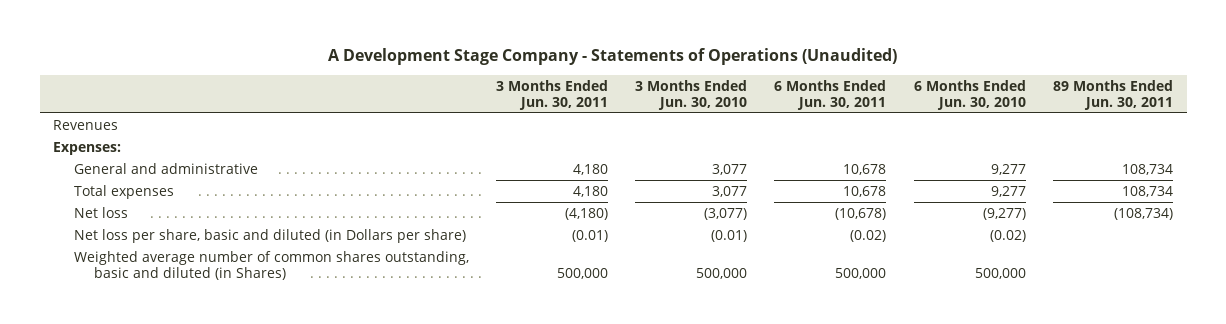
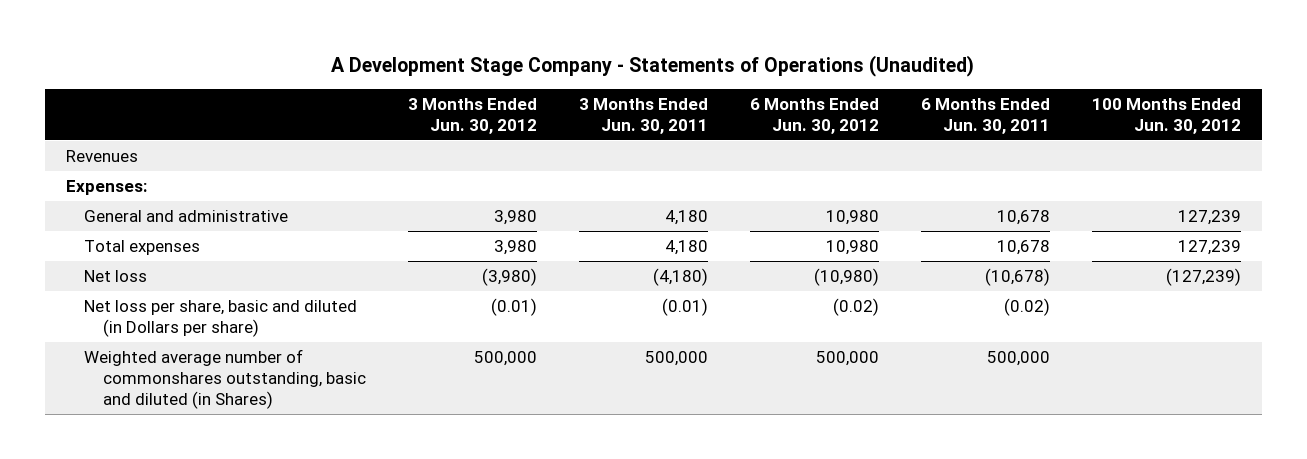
- | 3 Months Ended Jun. 30, 2011 | 3 Months Ended Jun. 30, 2010 | 6 Months Ended Jun. 30, 2011 | 6 Months Ended Jun. 30, 2010 | 89 Months Ended Jun. 30, 2011
+ | 3 Months Ended Jun. 30, 2012 | 3 Months Ended Jun. 30, 2011 | 6 Months Ended Jun. 30, 2012 | 6 Months Ended Jun. 30, 2011 | 100 Months Ended Jun. 30, 2012
- Weighted average number of common shares outstanding, basic and diluted (in Shares) | 500,000 | 500,000 | 500,000 | 500,000 |
+ Weighted average number of commonshares outstanding, basic and diluted (in Shares) | 500,000 | 500,000 | 500,000 | 500,000 |

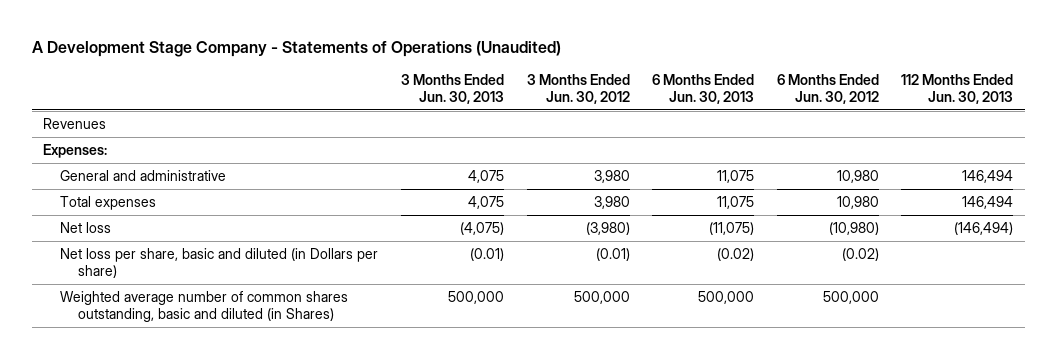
- | 3 Months Ended Jun. 30, 2012 | 3 Months Ended Jun. 30, 2011 | 6 Months Ended Jun. 30, 2012 | 6 Months Ended Jun. 30, 2011 | 100 Months Ended Jun. 30, 2012
+ | 3 Months Ended Jun. 30, 2013 | 3 Months Ended Jun. 30, 2012 | 6 Months Ended Jun. 30, 2013 | 6 Months Ended Jun. 30, 2012 | 112 Months Ended Jun. 30, 2013
- Weighted average number of commonshares outstanding, basic and diluted (in Shares) | 500,000 | 500,000 | 500,000 | 500,000 |
+ Weighted average number of common shares outstanding, basic and diluted (in Shares) | 500,000 | 500,000 | 500,000 | 500,000 |

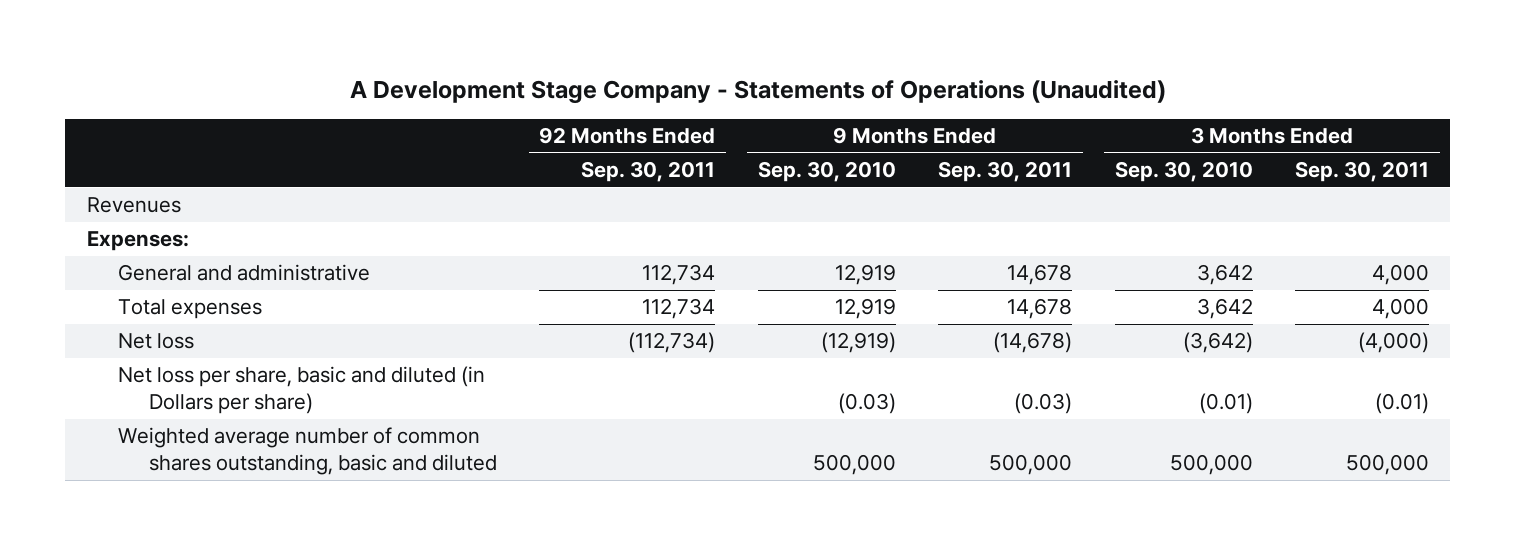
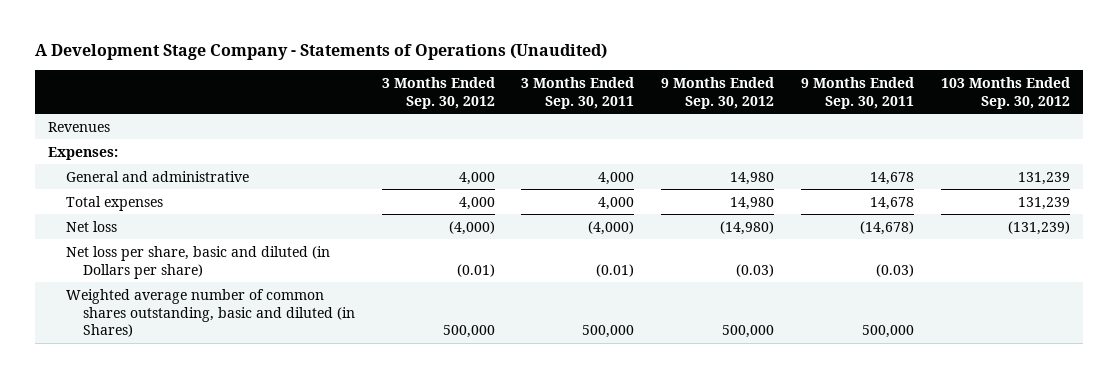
- | 92 Months Ended Sep. 30, 2011 | 9 Months Ended Sep. 30, 2010 | 9 Months Ended Sep. 30, 2011 | 3 Months Ended Sep. 30, 2010 | 3 Months Ended Sep. 30, 2011
+ | 3 Months Ended Sep. 30, 2012 | 3 Months Ended Sep. 30, 2011 | 9 Months Ended Sep. 30, 2012 | 9 Months Ended Sep. 30, 2011 | 103 Months Ended Sep. 30, 2012
- Weighted average number of common shares outstanding, basic and diluted | | 500,000 | 500,000 | 500,000 | 500,000
+ Weighted average number of common shares outstanding, basic and diluted (in Shares) | 500,000 | 500,000 | 500,000 | 500,000 |

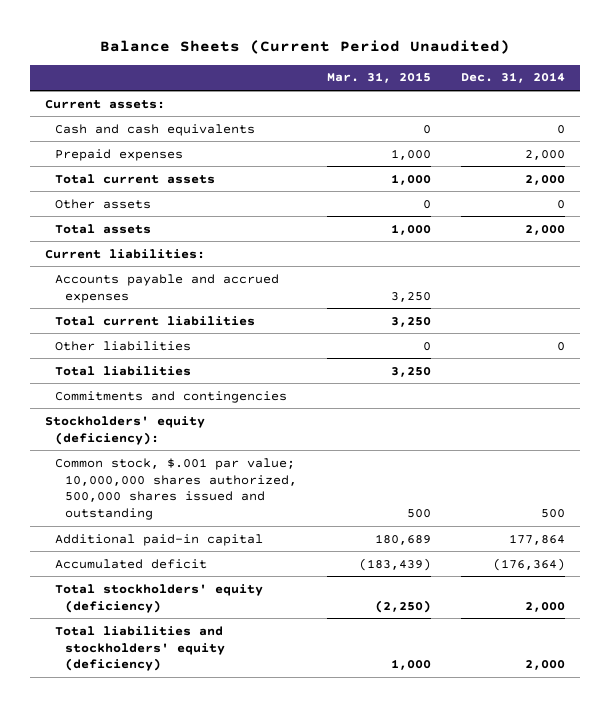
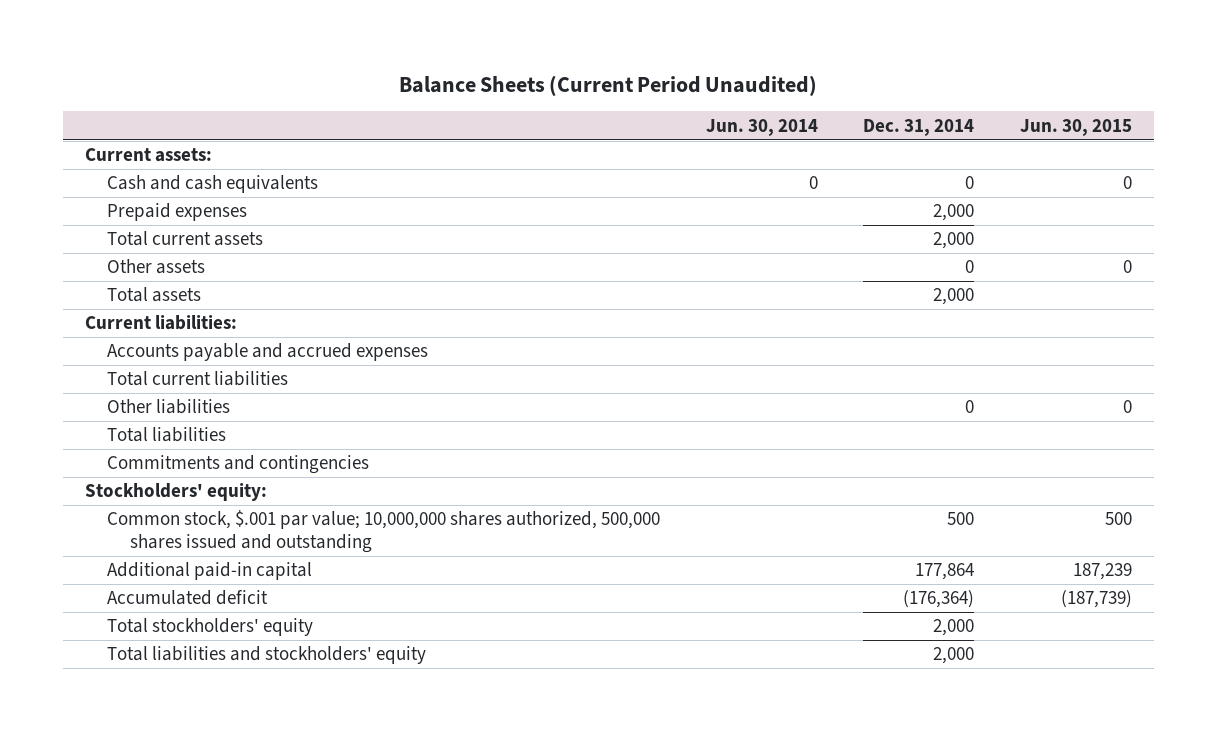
- | Mar. 31, 2015 | Dec. 31, 2014
+ | Jun. 30, 2014 | Dec. 31, 2014 | Jun. 30, 2015
- Stockholders' equity (deficiency):
+ Stockholders' equity:
- Total stockholders' equity (deficiency) | (2,250) | 2,000
- Total liabilities and stockholders' equity (deficiency) | 1,000 | 2,000
+ Total stockholders' equity | | 2,000 |
+ Total liabilities and stockholders' equity | | 2,000 |

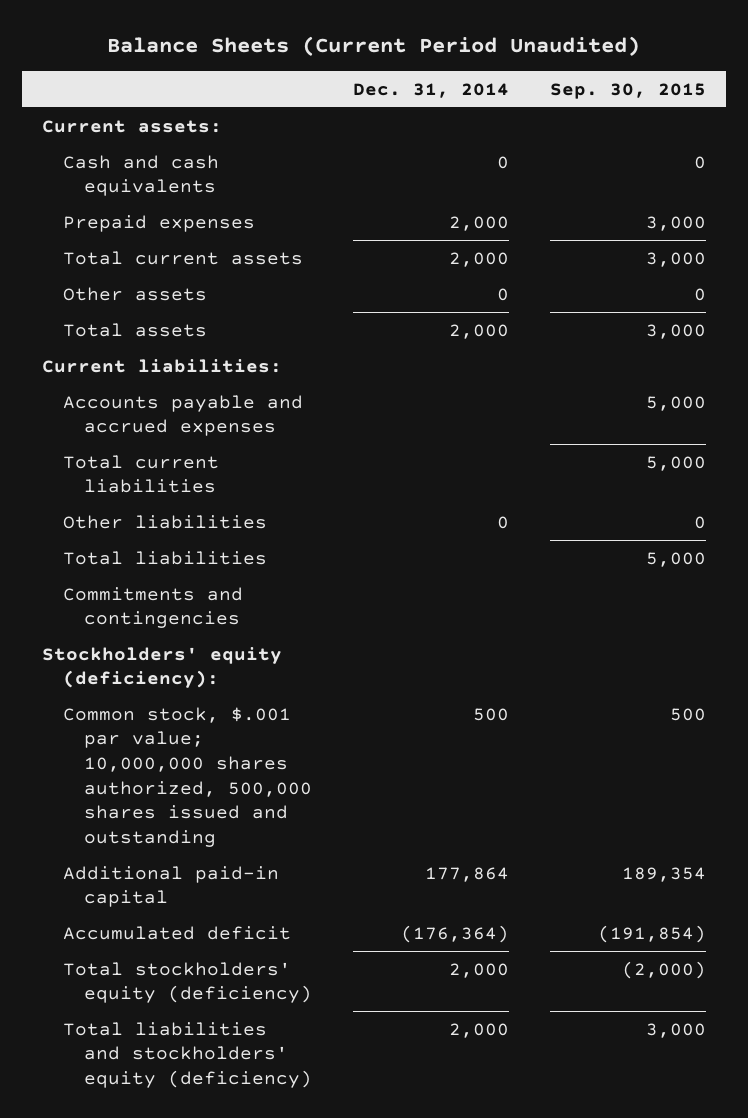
- | Jun. 30, 2014 | Dec. 31, 2014 | Jun. 30, 2015
+ | Dec. 31, 2014 | Sep. 30, 2015
- Stockholders' equity:
+ Stockholders' equity (deficiency):
- Total stockholders' equity | | 2,000 |
- Total liabilities and stockholders' equity | | 2,000 |
+ Total stockholders' equity (deficiency) | 2,000 | (2,000)
+ Total liabilities and stockholders' equity (deficiency) | 2,000 | 3,000

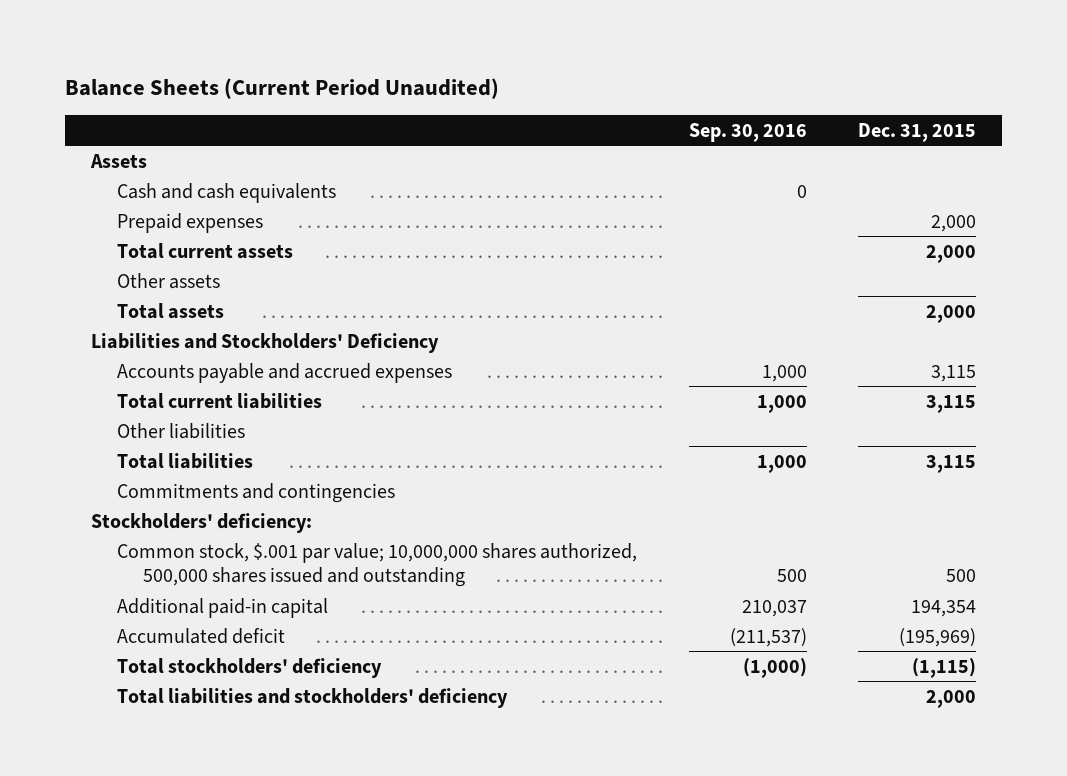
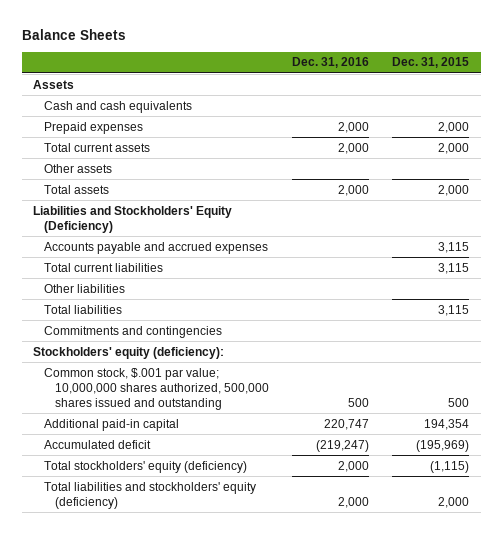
- Balance Sheets (Current Period Unaudited)
+ Balance Sheets
- | Sep. 30, 2016 | Dec. 31, 2015
+ | Dec. 31, 2016 | Dec. 31, 2015
- Liabilities and Stockholders' Deficiency
+ Liabilities and Stockholders' Equity (Deficiency)
- Stockholders' deficiency:
+ Stockholders' equity (deficiency):
- Total stockholders' deficiency | (1,000) | (1,115)
- Total liabilities and stockholders' deficiency | | 2,000
+ Total stockholders' equity (deficiency) | 2,000 | (1,115)
+ Total liabilities and stockholders' equity (deficiency) | 2,000 | 2,000

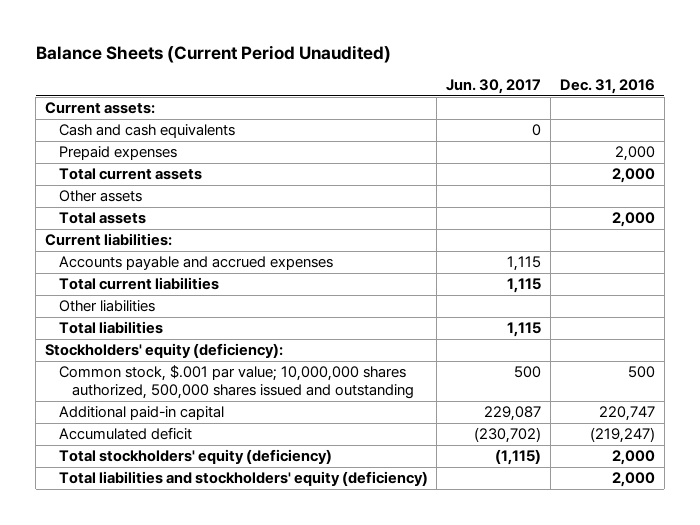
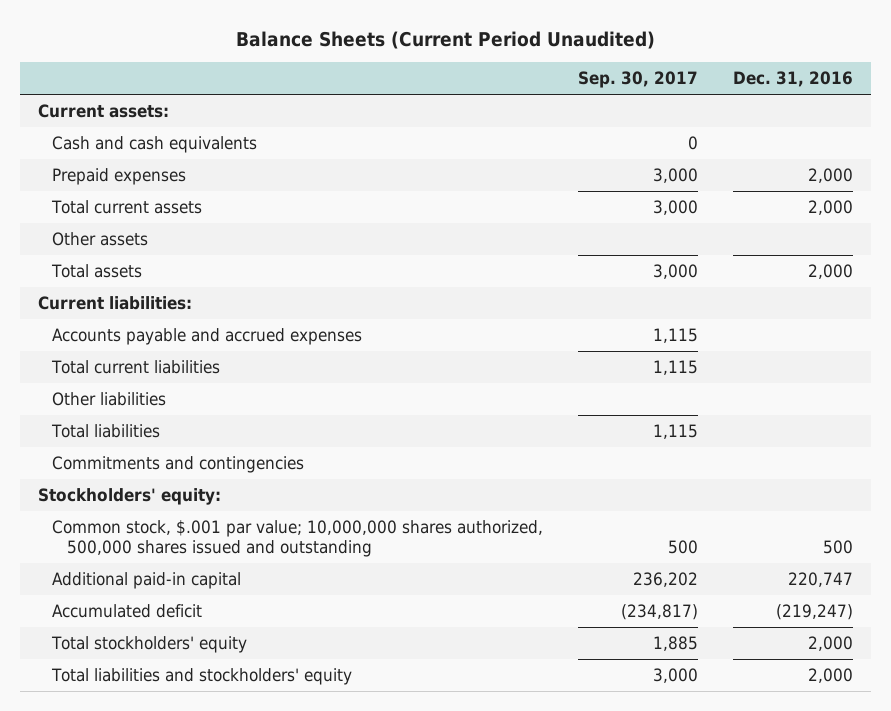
- | Jun. 30, 2017 | Dec. 31, 2016
+ | Sep. 30, 2017 | Dec. 31, 2016
- Stockholders' equity (deficiency):
+ Commitments and contingencies
+ Stockholders' equity:
- Total stockholders' equity (deficiency) | (1,115) | 2,000
- Total liabilities and stockholders' equity (deficiency) | | 2,000
+ Total stockholders' equity | 1,885 | 2,000
+ Total liabilities and stockholders' equity | 3,000 | 2,000

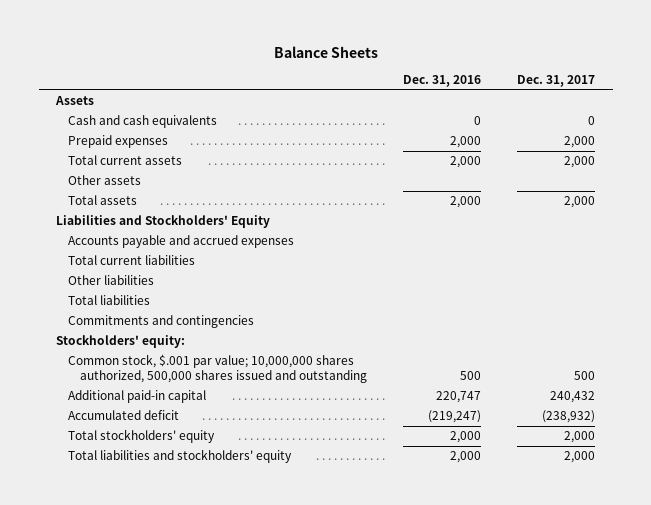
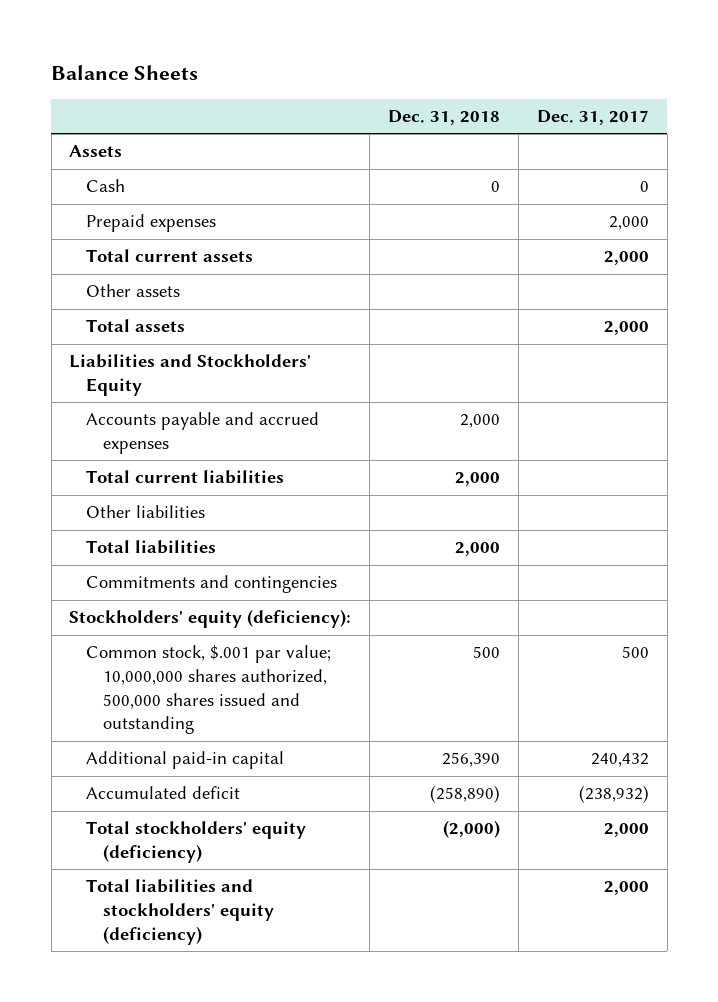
- | Dec. 31, 2016 | Dec. 31, 2017
+ | Dec. 31, 2018 | Dec. 31, 2017
- Cash and cash equivalents | 0 | 0
+ Cash | 0 | 0
- Stockholders' equity:
+ Stockholders' equity (deficiency):
- Total stockholders' equity | 2,000 | 2,000
- Total liabilities and stockholders' equity | 2,000 | 2,000
+ Total stockholders' equity (deficiency) | (2,000) | 2,000
+ Total liabilities and stockholders' equity (deficiency) | | 2,000

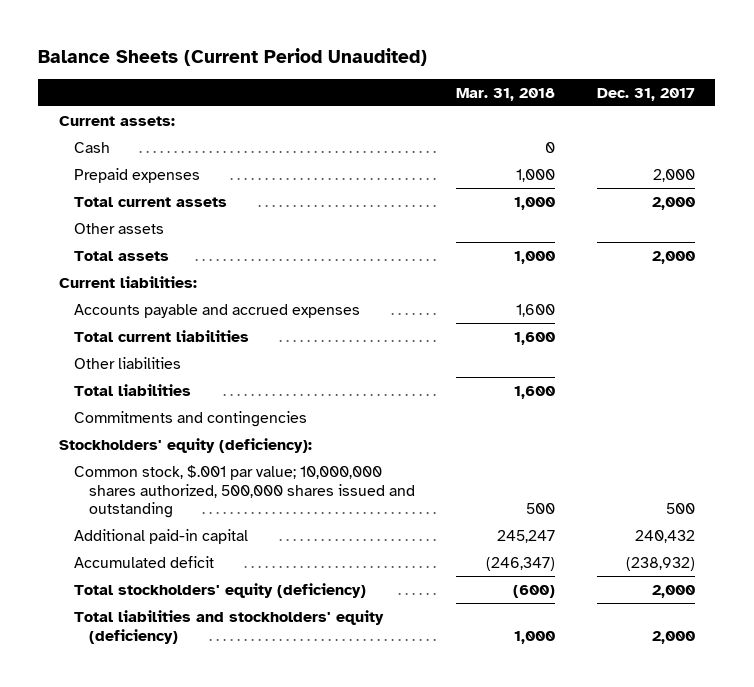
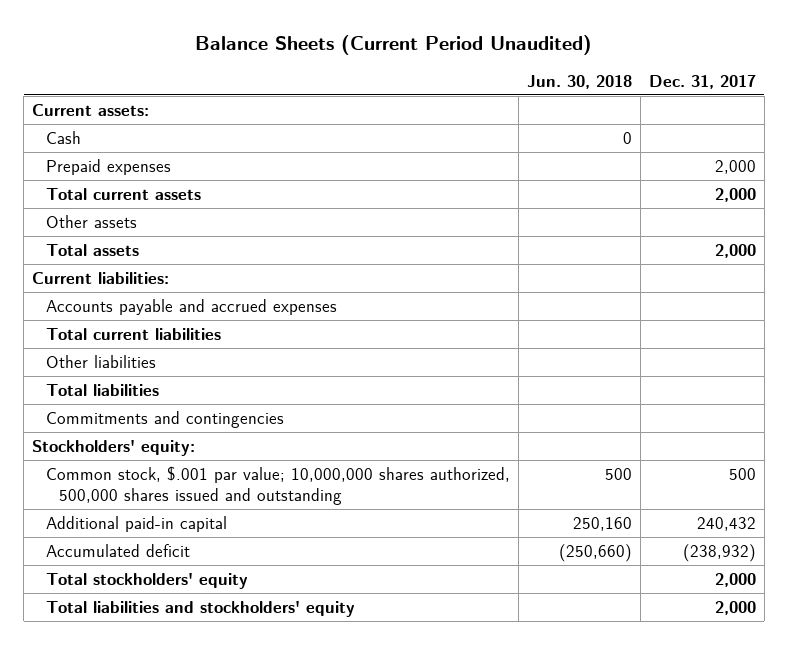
- | Mar. 31, 2018 | Dec. 31, 2017
+ | Jun. 30, 2018 | Dec. 31, 2017
- Stockholders' equity (deficiency):
+ Stockholders' equity:
- Total stockholders' equity (deficiency) | (600) | 2,000
- Total liabilities and stockholders' equity (deficiency) | 1,000 | 2,000
+ Total stockholders' equity | | 2,000
+ Total liabilities and stockholders' equity | | 2,000

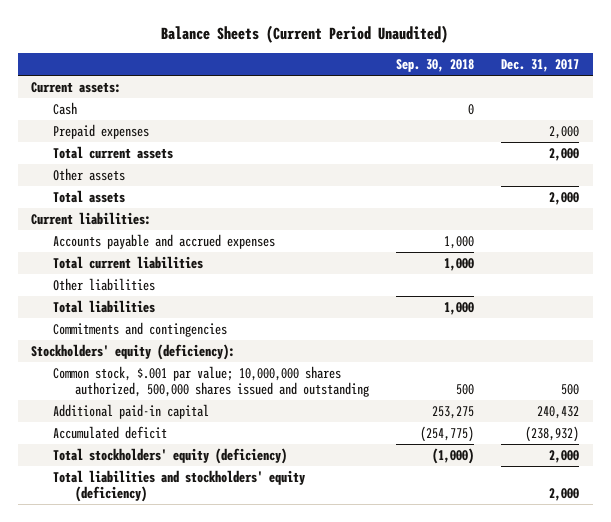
- | Jun. 30, 2018 | Dec. 31, 2017
+ | Sep. 30, 2018 | Dec. 31, 2017
- Stockholders' equity:
+ Stockholders' equity (deficiency):
- Total stockholders' equity | | 2,000
- Total liabilities and stockholders' equity | | 2,000
+ Total stockholders' equity (deficiency) | (1,000) | 2,000
+ Total liabilities and stockholders' equity (deficiency) | | 2,000

